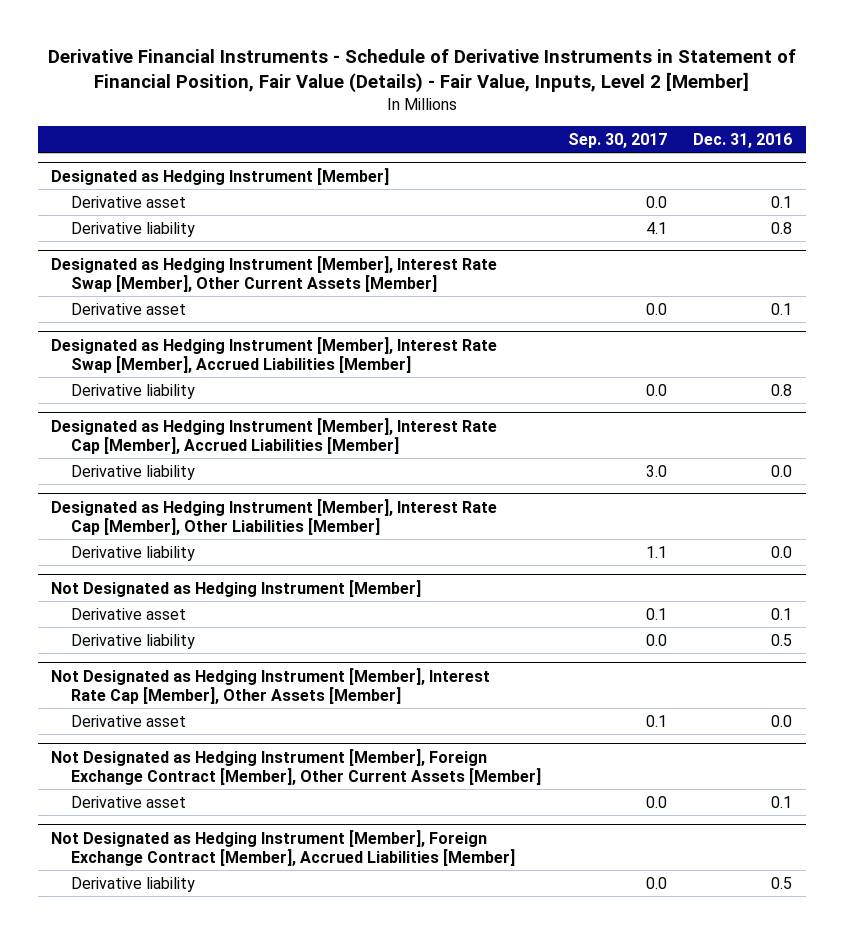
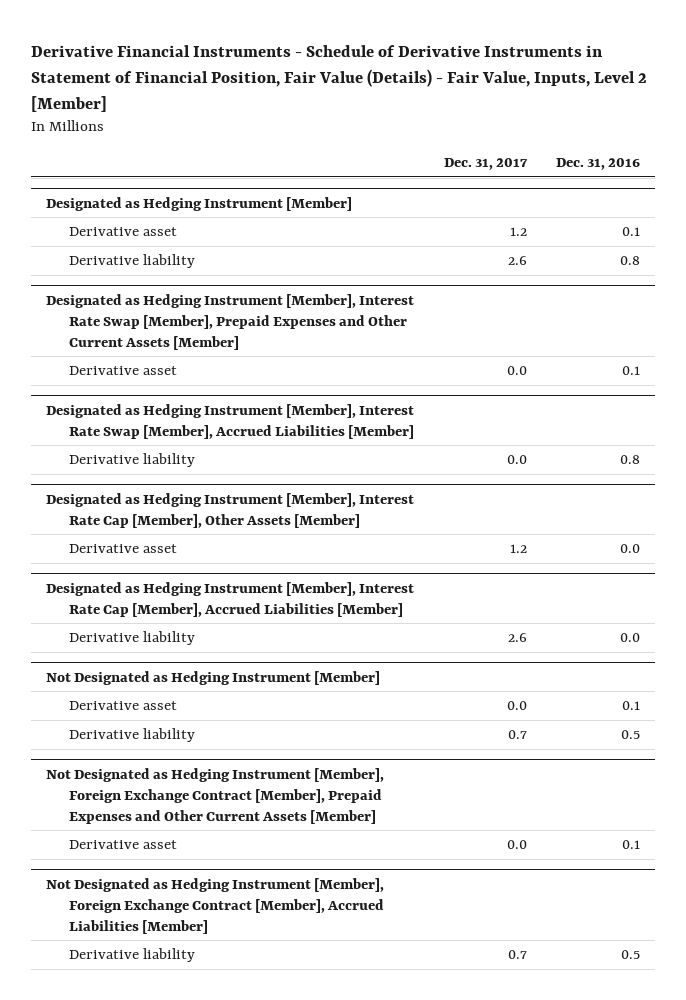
- | Sep. 30, 2017 | Dec. 31, 2016
+ | Dec. 31, 2017 | Dec. 31, 2016
- Designated as Hedging Instrument [Member], Interest Rate Swap [Member], Other Current Assets [Member]
+ Designated as Hedging Instrument [Member], Interest Rate Swap [Member], Prepaid Expenses and Other Current Assets [Member]
+ Designated as Hedging Instrument [Member], Interest Rate Cap [Member], Other Assets [Member]
+ Derivative asset | 1.2 | 0.0
- Designated as Hedging Instrument [Member], Interest Rate Cap [Member], Other Liabilities [Member]
- Derivative liability | 1.1 | 0.0
- Not Designated as Hedging Instrument [Member], Interest Rate Cap [Member], Other Assets [Member]
- Derivative asset | 0.1 | 0.0
- Not Designated as Hedging Instrument [Member], Foreign Exchange Contract [Member], Other Current Assets [Member]
+ Not Designated as Hedging Instrument [Member], Foreign Exchange Contract [Member], Prepaid Expenses and Other Current Assets [Member]

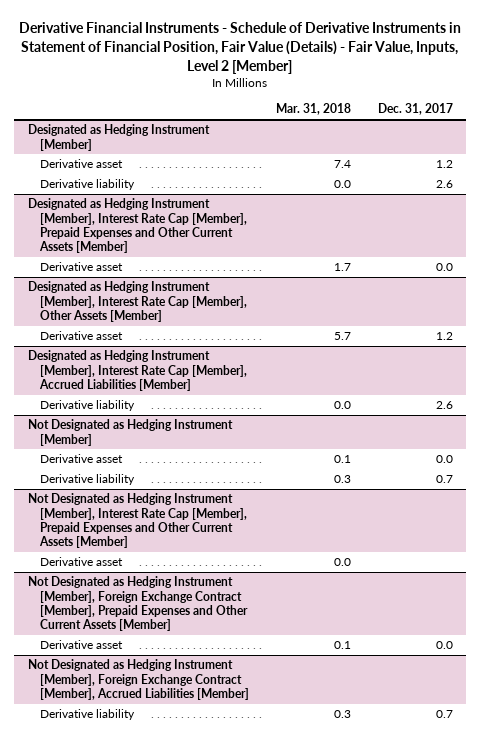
- | Dec. 31, 2017 | Dec. 31, 2016
+ | Mar. 31, 2018 | Dec. 31, 2017
- Designated as Hedging Instrument [Member], Interest Rate Swap [Member], Prepaid Expenses and Other Current Assets [Member]
+ Designated as Hedging Instrument [Member], Interest Rate Cap [Member], Prepaid Expenses and Other Current Assets [Member]
- Designated as Hedging Instrument [Member], Interest Rate Swap [Member], Accrued Liabilities [Member]
- Derivative liability | 0.0 | 0.8
+ Not Designated as Hedging Instrument [Member], Interest Rate Cap [Member], Prepaid Expenses and Other Current Assets [Member]
+ Derivative asset | 0.0 |

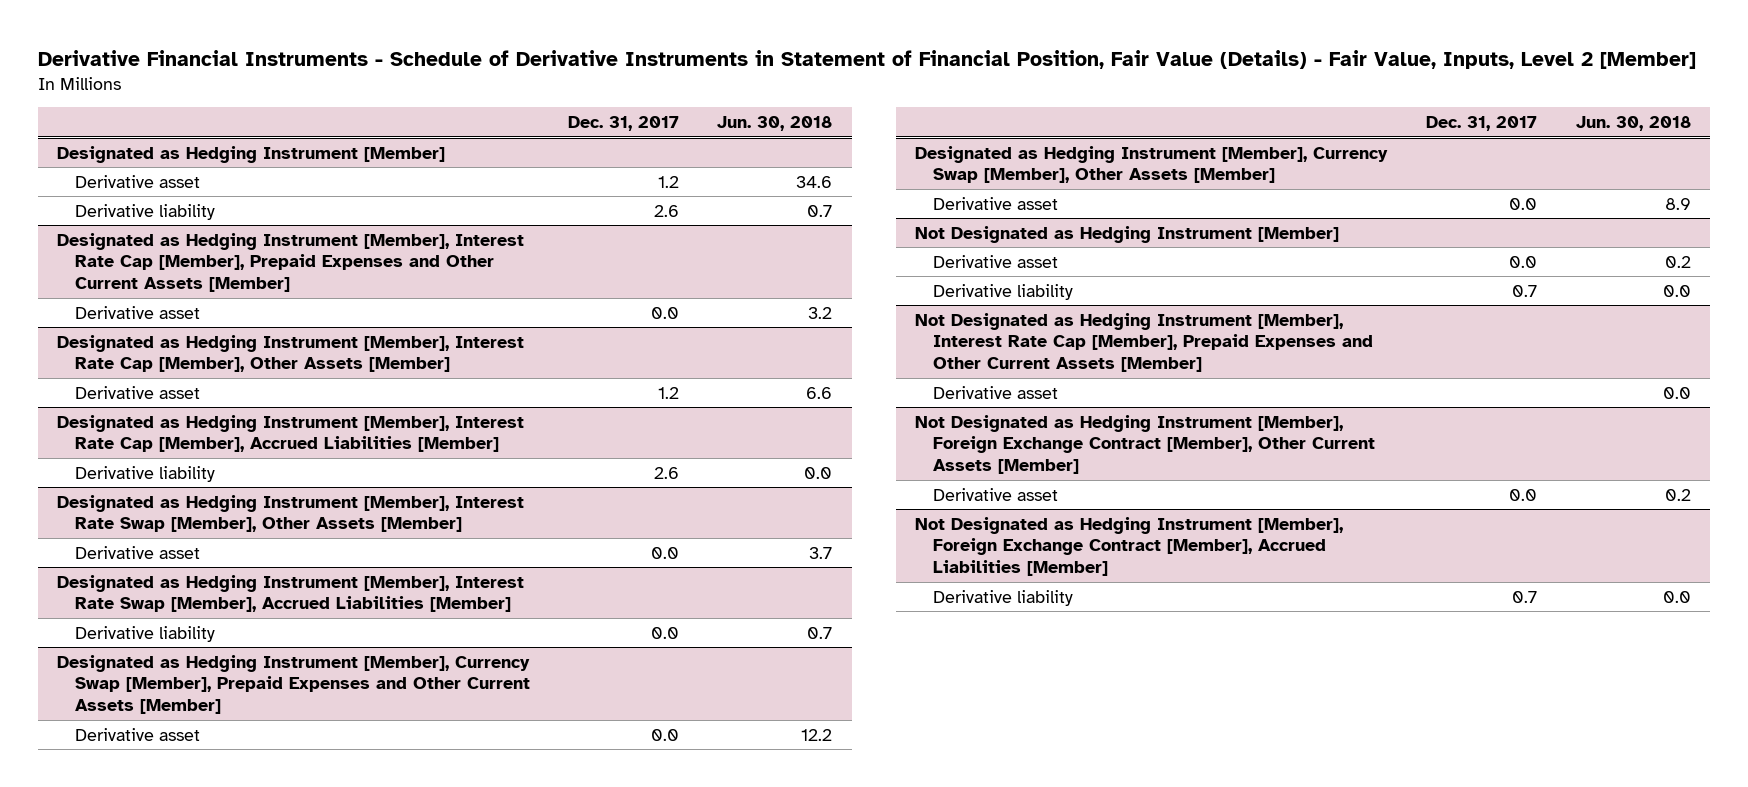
- | Mar. 31, 2018 | Dec. 31, 2017
+ | Dec. 31, 2017 | Jun. 30, 2018
+ Designated as Hedging Instrument [Member], Interest Rate Swap [Member], Other Assets [Member]
+ Derivative asset | 0.0 | 3.7
+ Designated as Hedging Instrument [Member], Interest Rate Swap [Member], Accrued Liabilities [Member]
+ Derivative liability | 0.0 | 0.7
+ Designated as Hedging Instrument [Member], Currency Swap [Member], Prepaid Expenses and Other Current Assets [Member]
+ Derivative asset | 0.0 | 12.2
+ Designated as Hedging Instrument [Member], Currency Swap [Member], Other Assets [Member]
+ Derivative asset | 0.0 | 8.9
- Not Designated as Hedging Instrument [Member], Foreign Exchange Contract [Member], Prepaid Expenses and Other Current Assets [Member]
+ Not Designated as Hedging Instrument [Member], Foreign Exchange Contract [Member], Other Current Assets [Member]

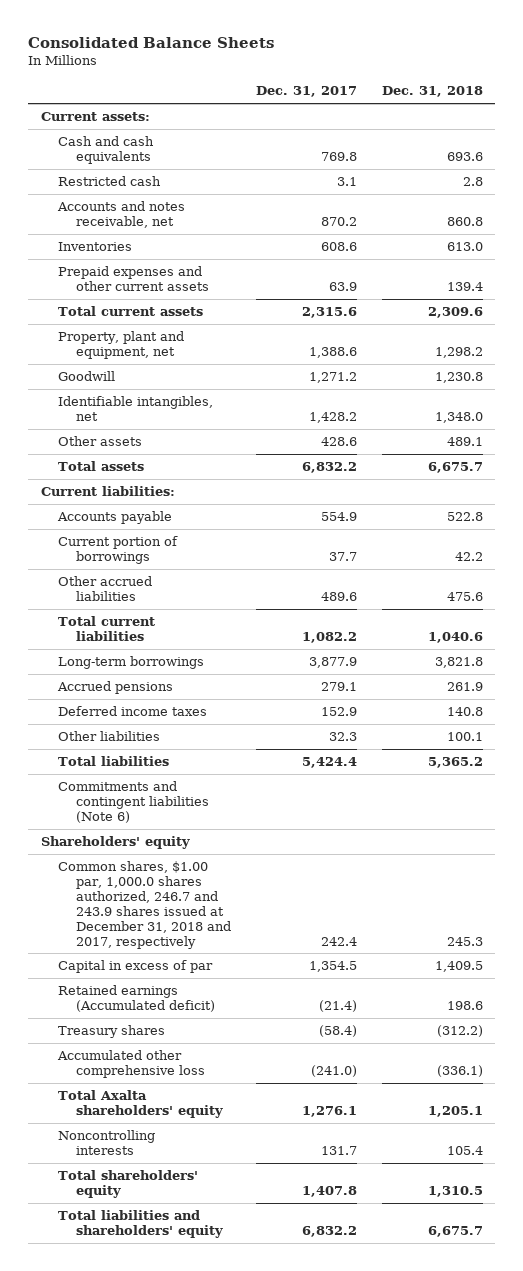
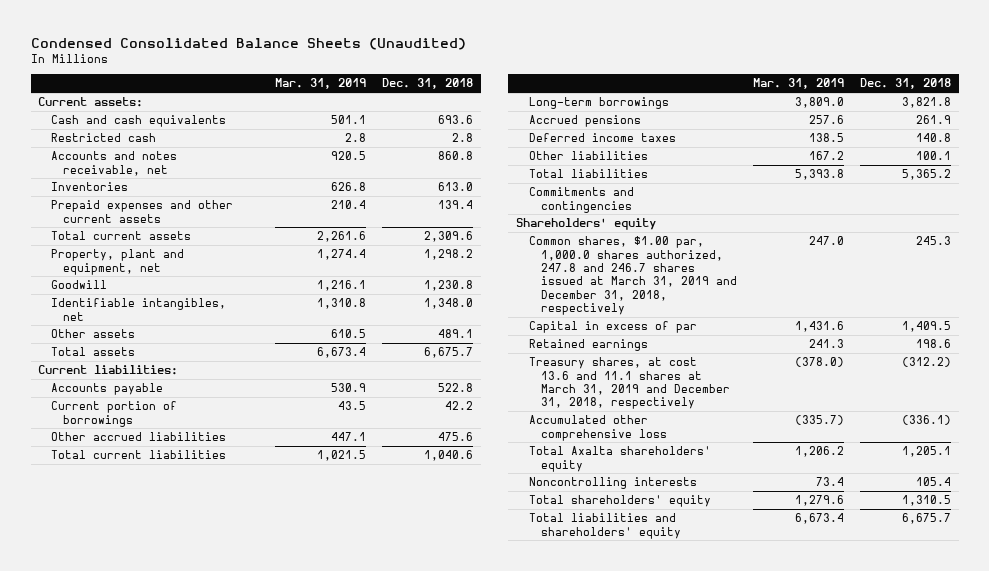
- Consolidated Balance Sheets
+ Condensed Consolidated Balance Sheets (Unaudited)
- | Dec. 31, 2017 | Dec. 31, 2018
+ | Mar. 31, 2019 | Dec. 31, 2018
- Commitments and contingent liabilities (Note 6)
+ Commitments and contingencies
- Common shares, $1.00 par, 1,000.0 shares authorized, 246.7 and 243.9 shares issued at December 31, 2018 and 2017, respectively | 242.4 | 245.3
+ Common shares, $1.00 par, 1,000.0 shares authorized, 247.8 and 246.7 shares issued at March 31, 2019 and December 31, 2018, respectively | 247.0 | 245.3
- Retained earnings (Accumulated deficit) | (21.4) | 198.6
- Treasury shares | (58.4) | (312.2)
+ Retained earnings | 241.3 | 198.6
+ Treasury shares, at cost 13.6 and 11.1 shares at March 31, 2019 and December 31, 2018, respectively | (378.0) | (312.2)

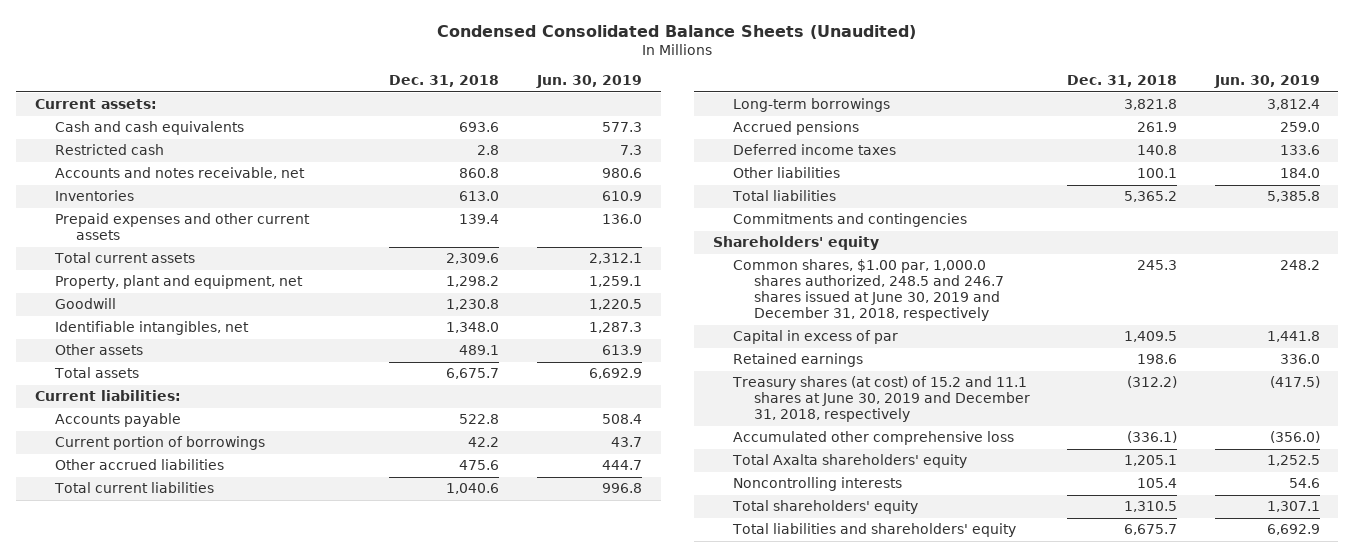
- | Mar. 31, 2019 | Dec. 31, 2018
+ | Dec. 31, 2018 | Jun. 30, 2019
- Common shares, $1.00 par, 1,000.0 shares authorized, 247.8 and 246.7 shares issued at March 31, 2019 and December 31, 2018, respectively | 247.0 | 245.3
+ Common shares, $1.00 par, 1,000.0 shares authorized, 248.5 and 246.7 shares issued at June 30, 2019 and December 31, 2018, respectively | 245.3 | 248.2
- Treasury shares, at cost 13.6 and 11.1 shares at March 31, 2019 and December 31, 2018, respectively | (378.0) | (312.2)
+ Treasury shares (at cost) of 15.2 and 11.1 shares at June 30, 2019 and December 31, 2018, respectively | (312.2) | (417.5)

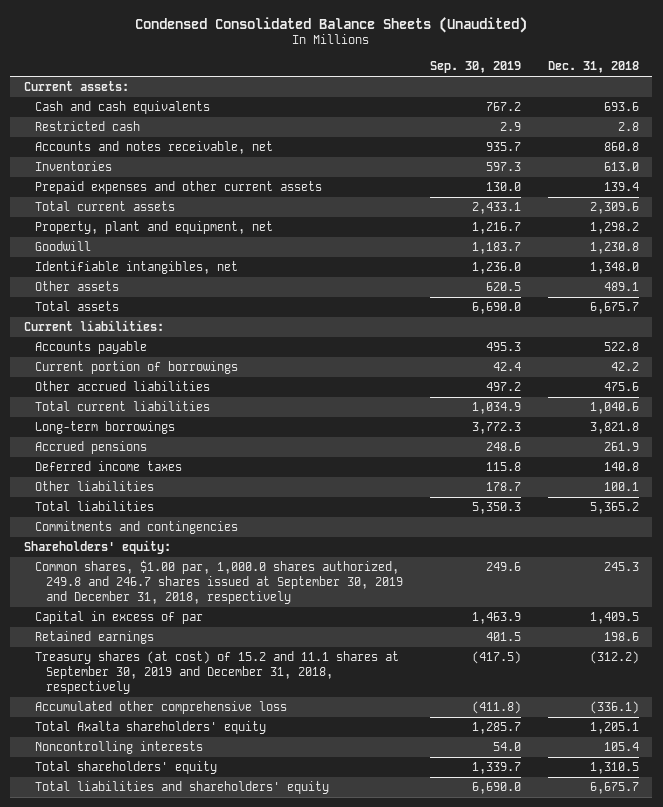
- | Dec. 31, 2018 | Jun. 30, 2019
+ | Sep. 30, 2019 | Dec. 31, 2018
- Shareholders' equity
- Common shares, $1.00 par, 1,000.0 shares authorized, 248.5 and 246.7 shares issued at June 30, 2019 and December 31, 2018, respectively | 245.3 | 248.2
+ Shareholders' equity:
+ Common shares, $1.00 par, 1,000.0 shares authorized, 249.8 and 246.7 shares issued at September 30, 2019 and December 31, 2018, respectively | 249.6 | 245.3
- Treasury shares (at cost) of 15.2 and 11.1 shares at June 30, 2019 and December 31, 2018, respectively | (312.2) | (417.5)
+ Treasury shares (at cost) of 15.2 and 11.1 shares at September 30, 2019 and December 31, 2018, respectively | (417.5) | (312.2)

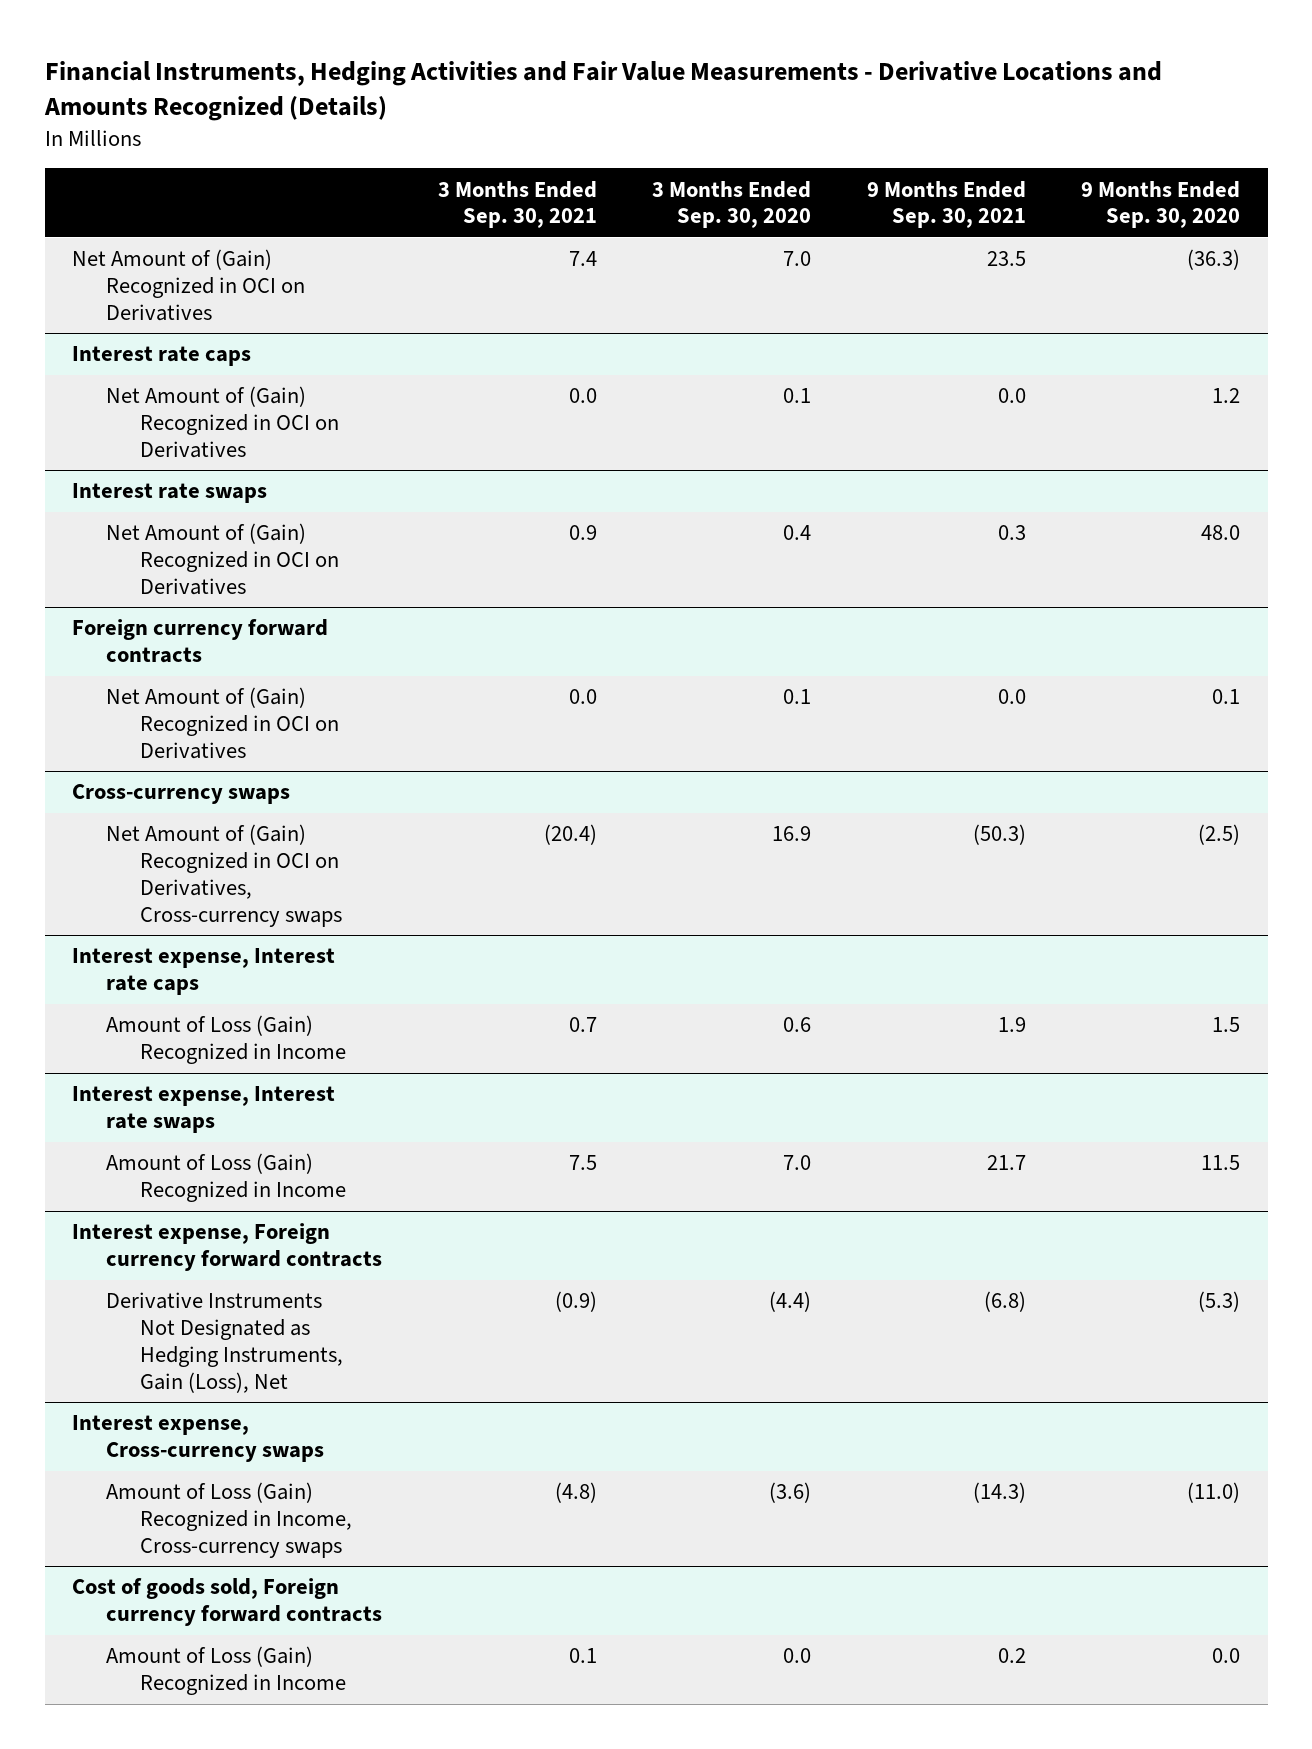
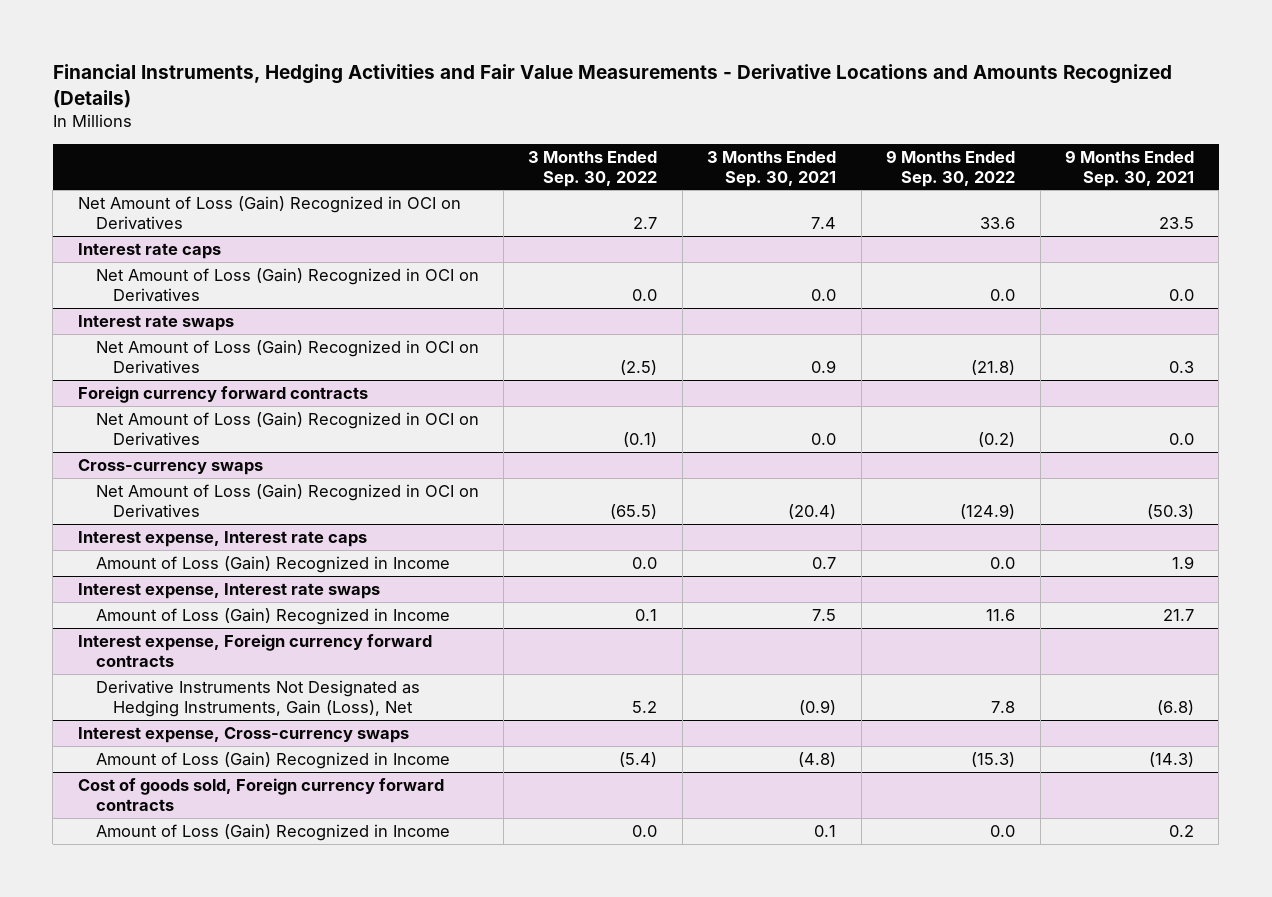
- | 3 Months Ended Sep. 30, 2021 | 3 Months Ended Sep. 30, 2020 | 9 Months Ended Sep. 30, 2021 | 9 Months Ended Sep. 30, 2020
+ | 3 Months Ended Sep. 30, 2022 | 3 Months Ended Sep. 30, 2021 | 9 Months Ended Sep. 30, 2022 | 9 Months Ended Sep. 30, 2021
- Net Amount of (Gain) Recognized in OCI on Derivatives | 7.4 | 7.0 | 23.5 | (36.3)
+ Net Amount of Loss (Gain) Recognized in OCI on Derivatives | 2.7 | 7.4 | 33.6 | 23.5
@ Interest rate caps
- Net Amount of (Gain) Recognized in OCI on Derivatives | 0.0 | 0.1 | 0.0 | 1.2
+ Net Amount of Loss (Gain) Recognized in OCI on Derivatives | 0.0 | 0.0 | 0.0 | 0.0
@ Interest rate swaps
- Net Amount of (Gain) Recognized in OCI on Derivatives | 0.9 | 0.4 | 0.3 | 48.0
+ Net Amount of Loss (Gain) Recognized in OCI on Derivatives | (2.5) | 0.9 | (21.8) | 0.3
@ Foreign currency forward contracts
- Net Amount of (Gain) Recognized in OCI on Derivatives | 0.0 | 0.1 | 0.0 | 0.1
+ Net Amount of Loss (Gain) Recognized in OCI on Derivatives | (0.1) | 0.0 | (0.2) | 0.0
@ Cross-currency swaps
- Net Amount of (Gain) Recognized in OCI on Derivatives, Cross-currency swaps | (20.4) | 16.9 | (50.3) | (2.5)
+ Net Amount of Loss (Gain) Recognized in OCI on Derivatives | (65.5) | (20.4) | (124.9) | (50.3)
@ Interest expense, Cross-currency swaps
- Amount of Loss (Gain) Recognized in Income, Cross-currency swaps | (4.8) | (3.6) | (14.3) | (11.0)
+ Amount of Loss (Gain) Recognized in Income | (5.4) | (4.8) | (15.3) | (14.3)

